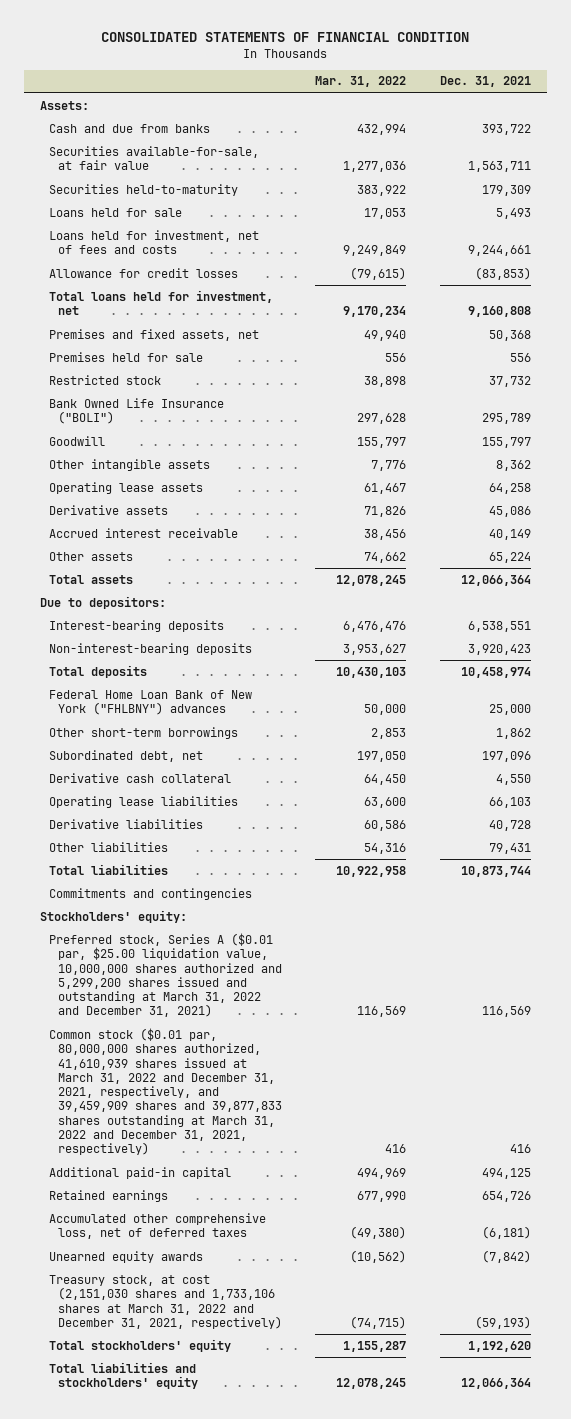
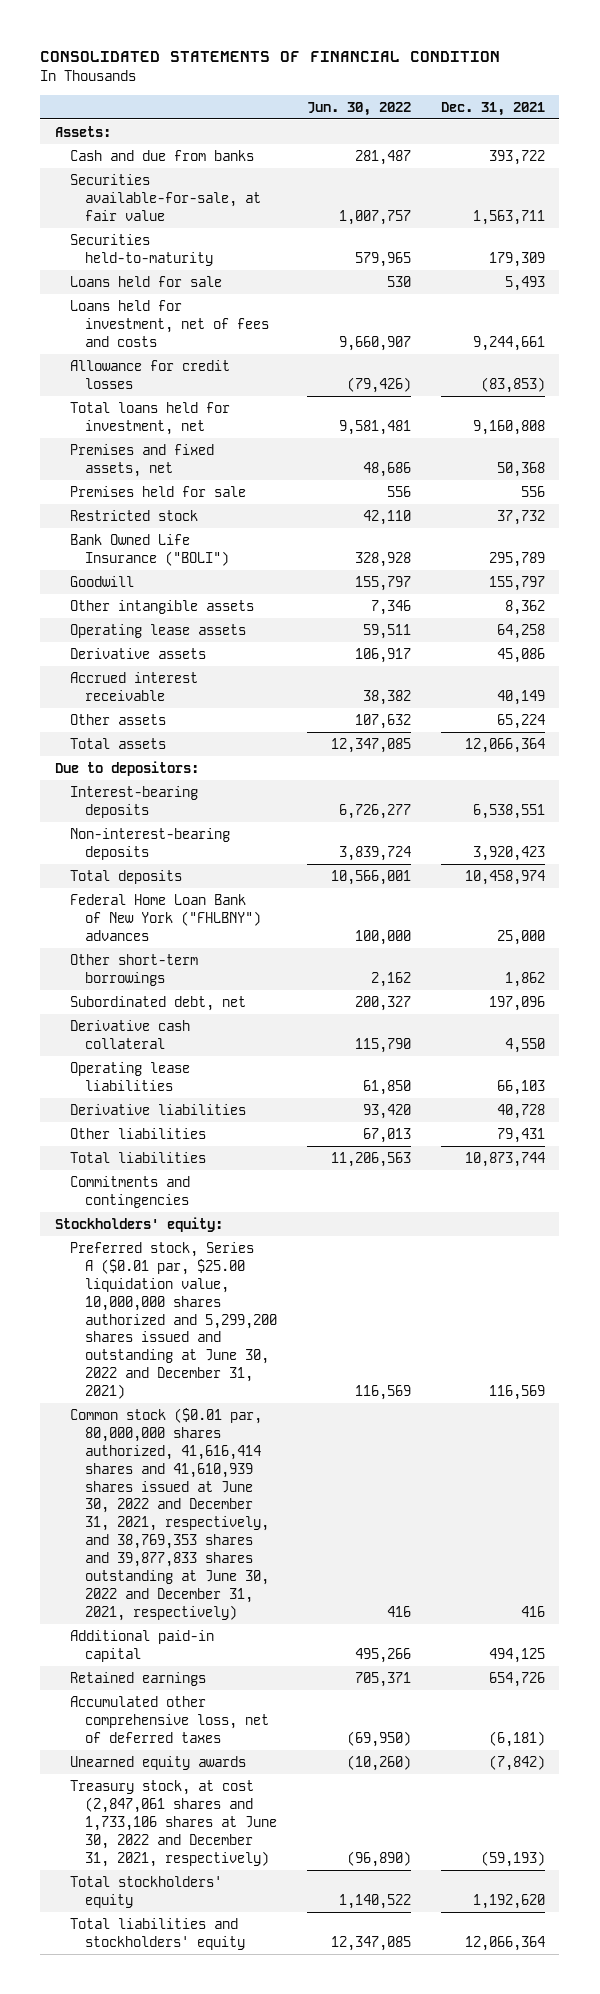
- | Mar. 31, 2022 | Dec. 31, 2021
+ | Jun. 30, 2022 | Dec. 31, 2021
- Preferred stock, Series A ($0.01 par, $25.00 liquidation value, 10,000,000 shares authorized and 5,299,200 shares issued and outstanding at March 31, 2022 and December 31, 2021) | 116,569 | 116,569
- Common stock ($0.01 par, 80,000,000 shares authorized, 41,610,939 shares issued at March 31, 2022 and December 31, 2021, respectively, and 39,459,909 shares and 39,877,833 shares outstanding at March 31, 2022 and December 31, 2021, respectively) | 416 | 416
+ Preferred stock, Series A ($0.01 par, $25.00 liquidation value, 10,000,000 shares authorized and 5,299,200 shares issued and outstanding at June 30, 2022 and December 31, 2021) | 116,569 | 116,569
+ Common stock ($0.01 par, 80,000,000 shares authorized, 41,616,414 shares and 41,610,939 shares issued at June 30, 2022 and December 31, 2021, respectively, and 38,769,353 shares and 39,877,833 shares outstanding at June 30, 2022 and December 31, 2021, respectively) | 416 | 416
- Treasury stock, at cost (2,151,030 shares and 1,733,106 shares at March 31, 2022 and December 31, 2021, respectively) | (74,715) | (59,193)
+ Treasury stock, at cost (2,847,061 shares and 1,733,106 shares at June 30, 2022 and December 31, 2021, respectively) | (96,890) | (59,193)

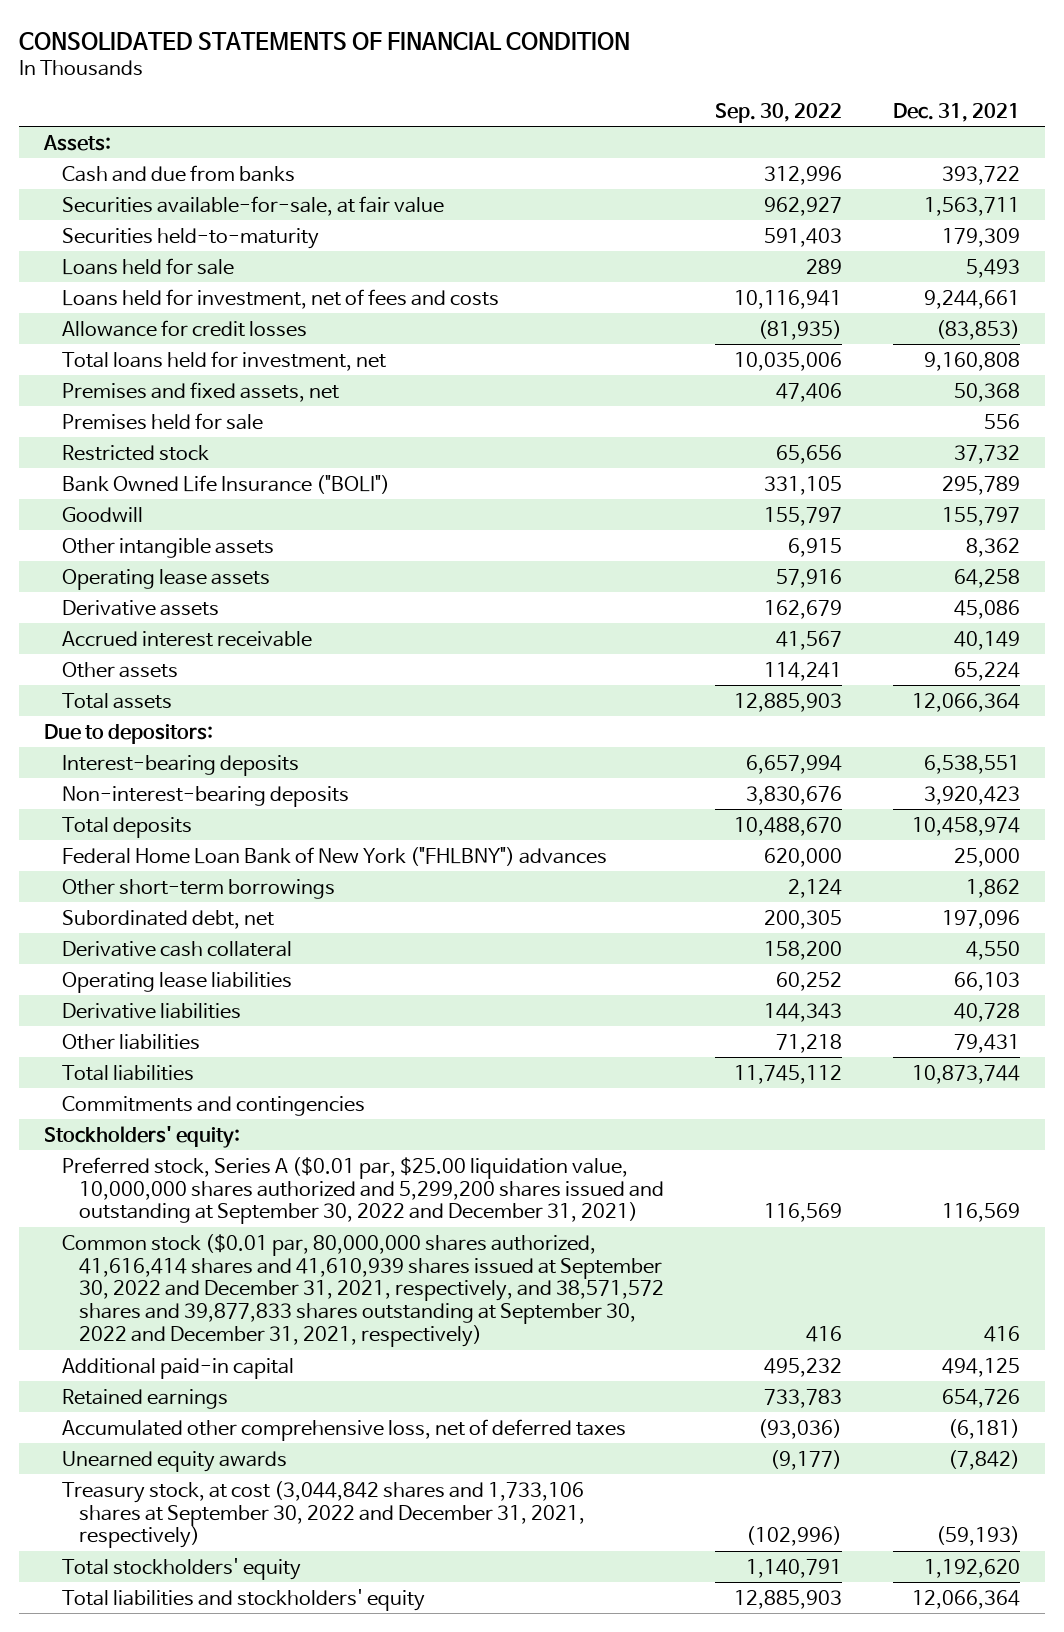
- | Jun. 30, 2022 | Dec. 31, 2021
+ | Sep. 30, 2022 | Dec. 31, 2021
- Preferred stock, Series A ($0.01 par, $25.00 liquidation value, 10,000,000 shares authorized and 5,299,200 shares issued and outstanding at June 30, 2022 and December 31, 2021) | 116,569 | 116,569
- Common stock ($0.01 par, 80,000,000 shares authorized, 41,616,414 shares and 41,610,939 shares issued at June 30, 2022 and December 31, 2021, respectively, and 38,769,353 shares and 39,877,833 shares outstanding at June 30, 2022 and December 31, 2021, respectively) | 416 | 416
+ Preferred stock, Series A ($0.01 par, $25.00 liquidation value, 10,000,000 shares authorized and 5,299,200 shares issued and outstanding at September 30, 2022 and December 31, 2021) | 116,569 | 116,569
+ Common stock ($0.01 par, 80,000,000 shares authorized, 41,616,414 shares and 41,610,939 shares issued at September 30, 2022 and December 31, 2021, respectively, and 38,571,572 shares and 39,877,833 shares outstanding at September 30, 2022 and December 31, 2021, respectively) | 416 | 416
- Treasury stock, at cost (2,847,061 shares and 1,733,106 shares at June 30, 2022 and December 31, 2021, respectively) | (96,890) | (59,193)
+ Treasury stock, at cost (3,044,842 shares and 1,733,106 shares at September 30, 2022 and December 31, 2021, respectively) | (102,996) | (59,193)

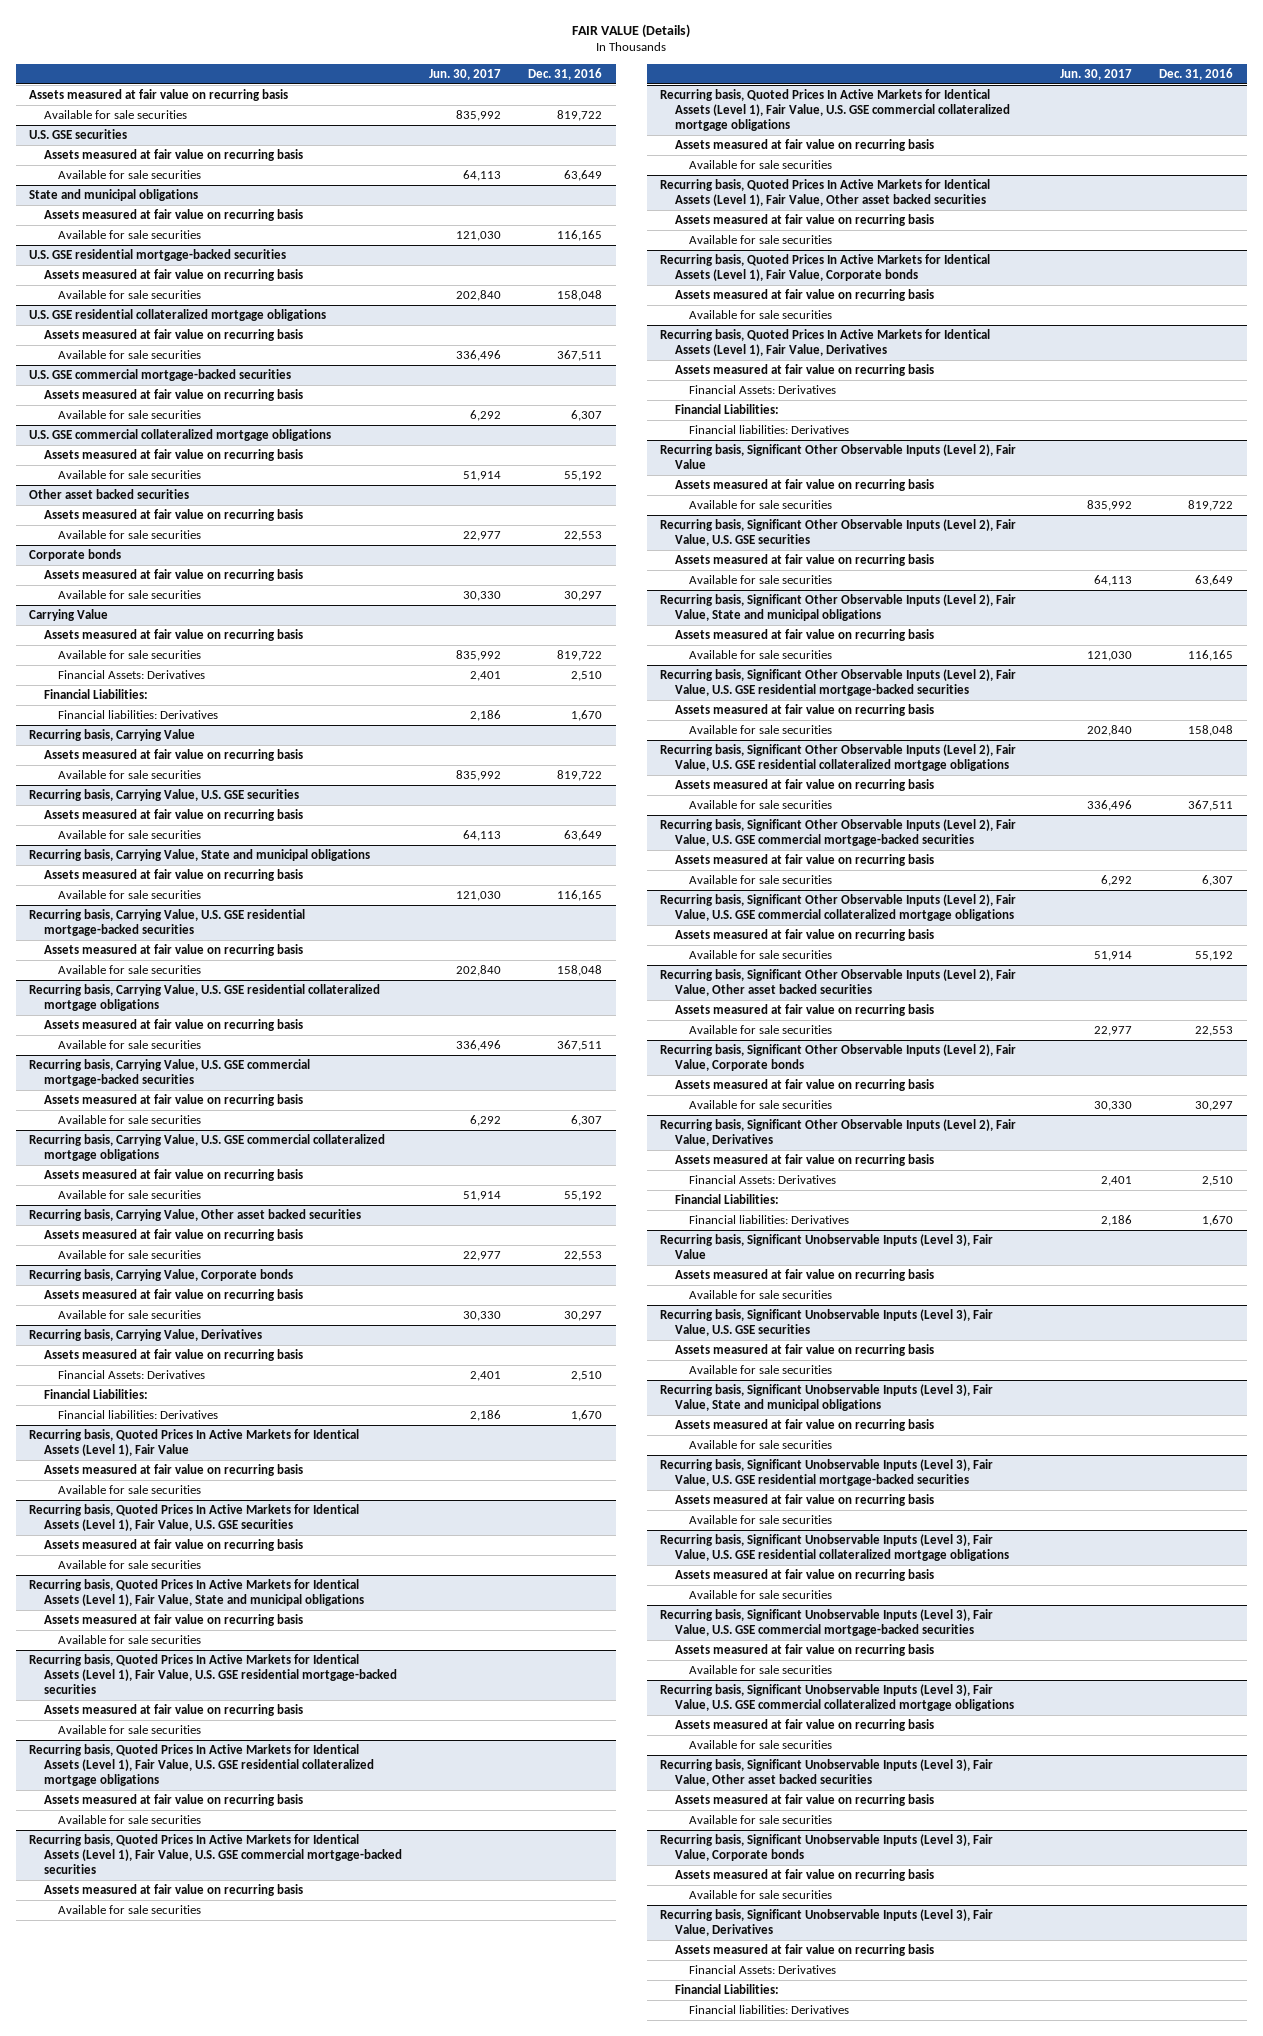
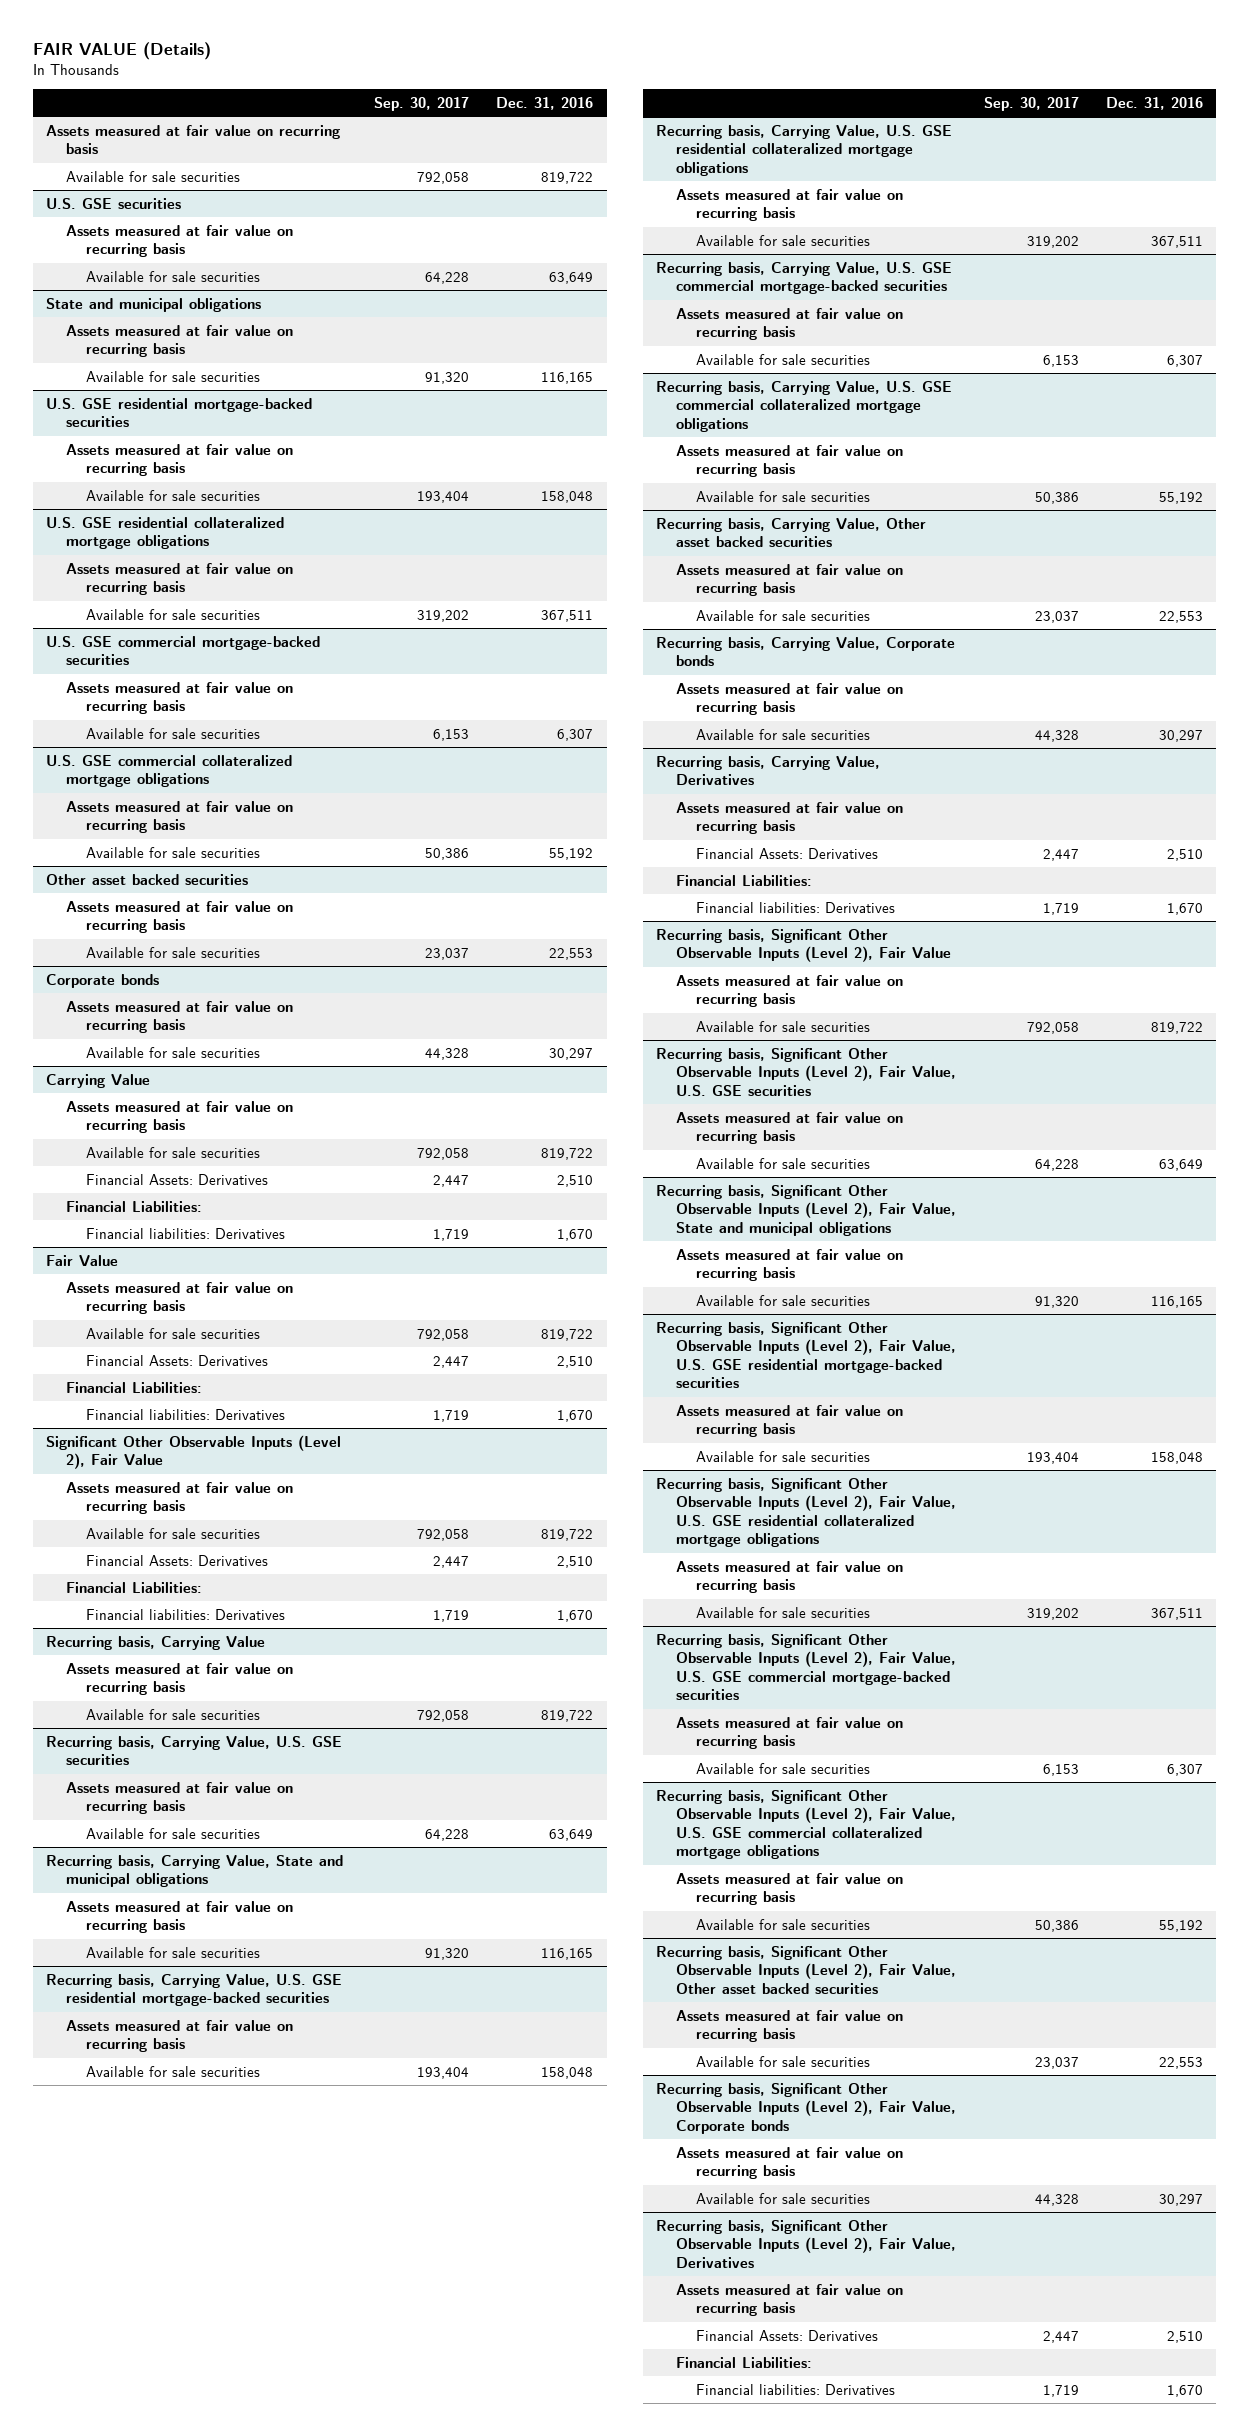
- | Jun. 30, 2017 | Dec. 31, 2016
+ | Sep. 30, 2017 | Dec. 31, 2016
+ Fair Value
+ Assets measured at fair value on recurring basis
+ Available for sale securities | 792,058 | 819,722
+ Financial Assets: Derivatives | 2,447 | 2,510
+ Financial Liabilities:
+ Financial liabilities: Derivatives | 1,719 | 1,670
+ Significant Other Observable Inputs (Level 2), Fair Value
+ Assets measured at fair value on recurring basis
+ Available for sale securities | 792,058 | 819,722
+ Financial Assets: Derivatives | 2,447 | 2,510
+ Financial Liabilities:
+ Financial liabilities: Derivatives | 1,719 | 1,670
- Recurring basis, Quoted Prices In Active Markets for Identical Assets (Level 1), Fair Value
- Assets measured at fair value on recurring basis
- Available for sale securities
- Recurring basis, Quoted Prices In Active Markets for Identical Assets (Level 1), Fair Value, U.S. GSE securities
- Assets measured at fair value on recurring basis
- Available for sale securities
- Recurring basis, Quoted Prices In Active Markets for Identical Assets (Level 1), Fair Value, State and municipal obligations
- Assets measured at fair value on recurring basis
- Available for sale securities
- Recurring basis, Quoted Prices In Active Markets for Identical Assets (Level 1), Fair Value, U.S. GSE residential mortgage-backed securities
- Assets measured at fair value on recurring basis
- Available for sale securities
- Recurring basis, Quoted Prices In Active Markets for Identical Assets (Level 1), Fair Value, U.S. GSE residential collateralized mortgage obligations
- Assets measured at fair value on recurring basis
- Available for sale securities
- Recurring basis, Quoted Prices In Active Markets for Identical Assets (Level 1), Fair Value, U.S. GSE commercial mortgage-backed securities
- Assets measured at fair value on recurring basis
- Available for sale securities
- Recurring basis, Quoted Prices In Active Markets for Identical Assets (Level 1), Fair Value, U.S. GSE commercial collateralized mortgage obligations
- Assets measured at fair value on recurring basis
- Available for sale securities
- Recurring basis, Quoted Prices In Active Markets for Identical Assets (Level 1), Fair Value, Other asset backed securities
- Assets measured at fair value on recurring basis
- Available for sale securities
- Recurring basis, Quoted Prices In Active Markets for Identical Assets (Level 1), Fair Value, Corporate bonds
- Assets measured at fair value on recurring basis
- Available for sale securities
- Recurring basis, Quoted Prices In Active Markets for Identical Assets (Level 1), Fair Value, Derivatives
- Assets measured at fair value on recurring basis
- Financial Assets: Derivatives
- Financial Liabilities:
- Financial liabilities: Derivatives
- Recurring basis, Significant Unobservable Inputs (Level 3), Fair Value
- Assets measured at fair value on recurring basis
- Available for sale securities
- Recurring basis, Significant Unobservable Inputs (Level 3), Fair Value, U.S. GSE securities
- Assets measured at fair value on recurring basis
- Available for sale securities
- Recurring basis, Significant Unobservable Inputs (Level 3), Fair Value, State and municipal obligations
- Assets measured at fair value on recurring basis
- Available for sale securities
- Recurring basis, Significant Unobservable Inputs (Level 3), Fair Value, U.S. GSE residential mortgage-backed securities
- Assets measured at fair value on recurring basis
- Available for sale securities
- Recurring basis, Significant Unobservable Inputs (Level 3), Fair Value, U.S. GSE residential collateralized mortgage obligations
- Assets measured at fair value on recurring basis
- Available for sale securities
- Recurring basis, Significant Unobservable Inputs (Level 3), Fair Value, U.S. GSE commercial mortgage-backed securities
- Assets measured at fair value on recurring basis
- Available for sale securities
- Recurring basis, Significant Unobservable Inputs (Level 3), Fair Value, U.S. GSE commercial collateralized mortgage obligations
- Assets measured at fair value on recurring basis
- Available for sale securities
- Recurring basis, Significant Unobservable Inputs (Level 3), Fair Value, Other asset backed securities
- Assets measured at fair value on recurring basis
- Available for sale securities
- Recurring basis, Significant Unobservable Inputs (Level 3), Fair Value, Corporate bonds
- Assets measured at fair value on recurring basis
- Available for sale securities
- Recurring basis, Significant Unobservable Inputs (Level 3), Fair Value, Derivatives
- Assets measured at fair value on recurring basis
- Financial Assets: Derivatives
- Financial Liabilities:
- Financial liabilities: Derivatives

